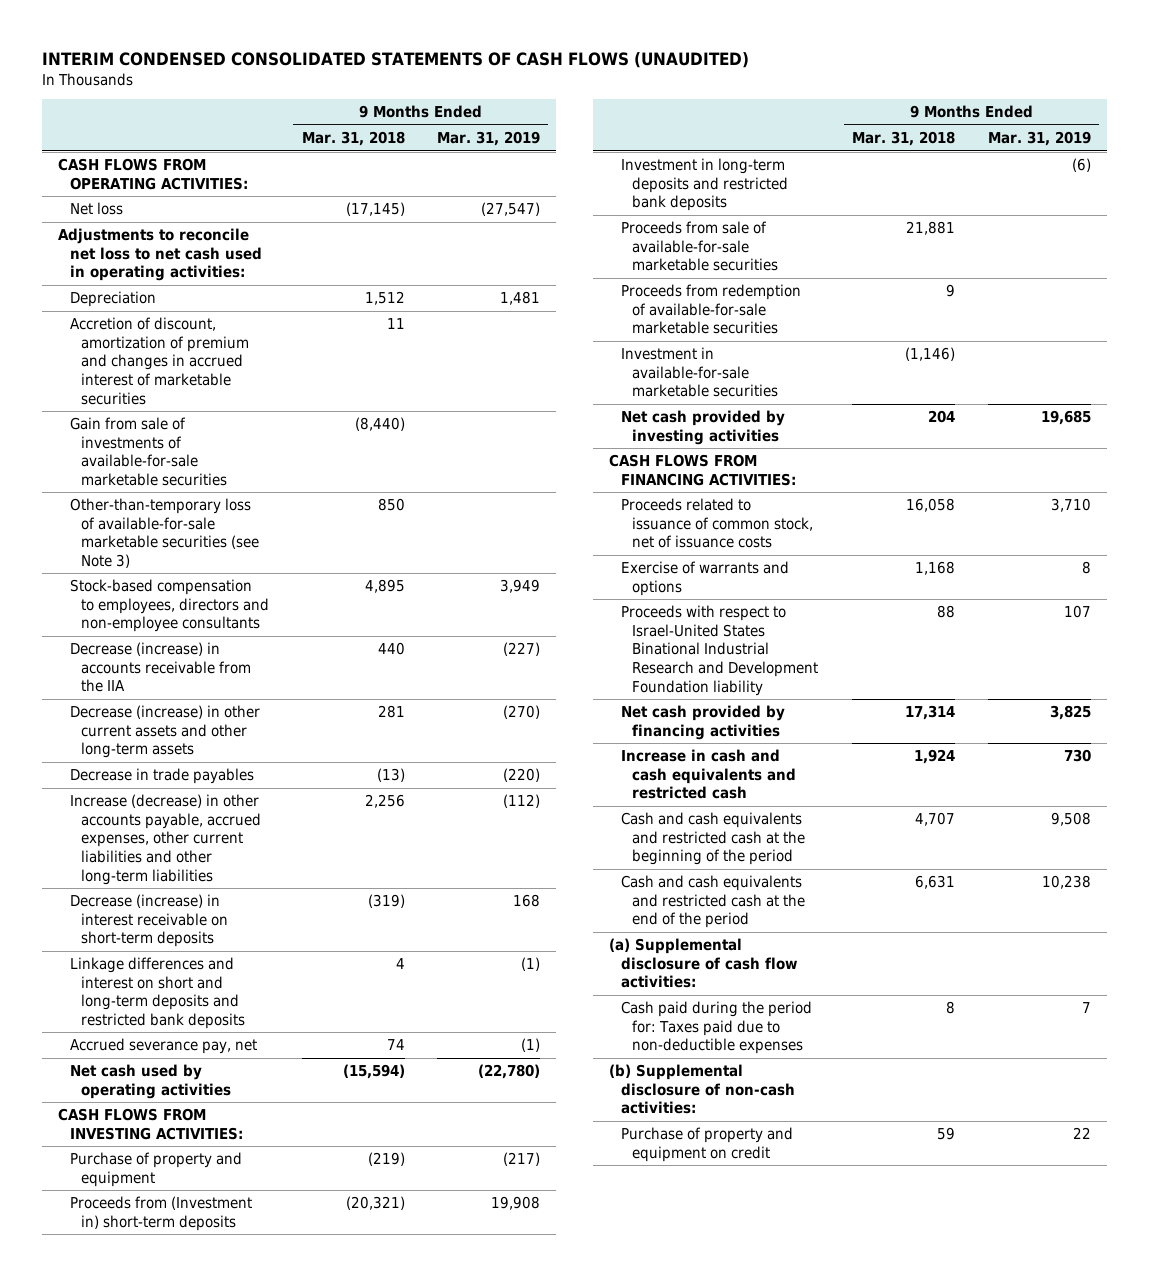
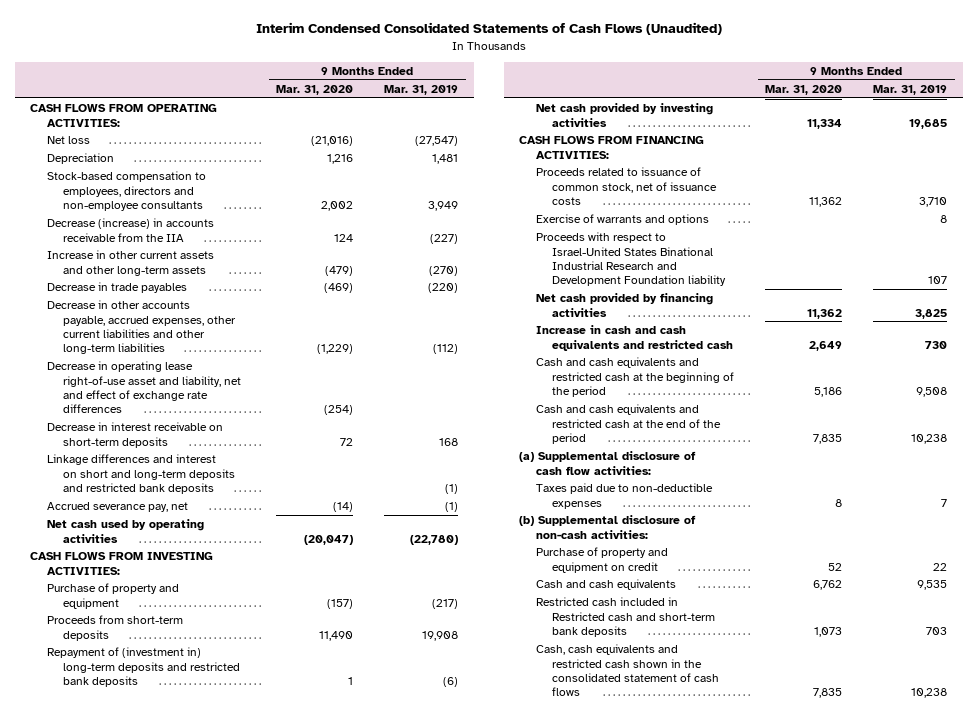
- INTERIM CONDENSED CONSOLIDATED STATEMENTS OF CASH FLOWS (UNAUDITED)
+ Interim Condensed Consolidated Statements of Cash Flows (Unaudited)
- | 9 Months Ended Mar. 31, 2018 | 9 Months Ended Mar. 31, 2019
+ | 9 Months Ended Mar. 31, 2020 | 9 Months Ended Mar. 31, 2019
- Adjustments to reconcile net loss to net cash used in operating activities:
- Accretion of discount, amortization of premium and changes in accrued interest of marketable securities | 11 |
- Gain from sale of investments of available-for-sale marketable securities | (8,440) |
- Other-than-temporary loss of available-for-sale marketable securities (see Note 3) | 850 |
- Decrease (increase) in other current assets and other long-term assets | 281 | (270)
+ Increase in other current assets and other long-term assets | (479) | (270)
- Increase (decrease) in other accounts payable, accrued expenses, other current liabilities and other long-term liabilities | 2,256 | (112)
- Decrease (increase) in interest receivable on short-term deposits | (319) | 168
+ Decrease in other accounts payable, accrued expenses, other current liabilities and other long-term liabilities | (1,229) | (112)
+ Decrease in operating lease right-of-use asset and liability, net and effect of exchange rate differences | (254) |
+ Decrease in interest receivable on short-term deposits | 72 | 168
- Proceeds from (Investment in) short-term deposits | (20,321) | 19,908
- Investment in long-term deposits and restricted bank deposits | | (6)
- Proceeds from sale of available-for-sale marketable securities | 21,881 |
- Proceeds from redemption of available-for-sale marketable securities | 9 |
- Investment in available-for-sale marketable securities | (1,146) |
+ Proceeds from short-term deposits | 11,490 | 19,908
+ Repayment of (investment in) long-term deposits and restricted bank deposits | 1 | (6)
- Cash paid during the period for: Taxes paid due to non-deductible expenses | 8 | 7
+ Taxes paid due to non-deductible expenses | 8 | 7
+ Cash and cash equivalents | 6,762 | 9,535
+ Restricted cash included in Restricted cash and short-term bank deposits | 1,073 | 703
+ Cash, cash equivalents and restricted cash shown in the consolidated statement of cash flows | 7,835 | 10,238

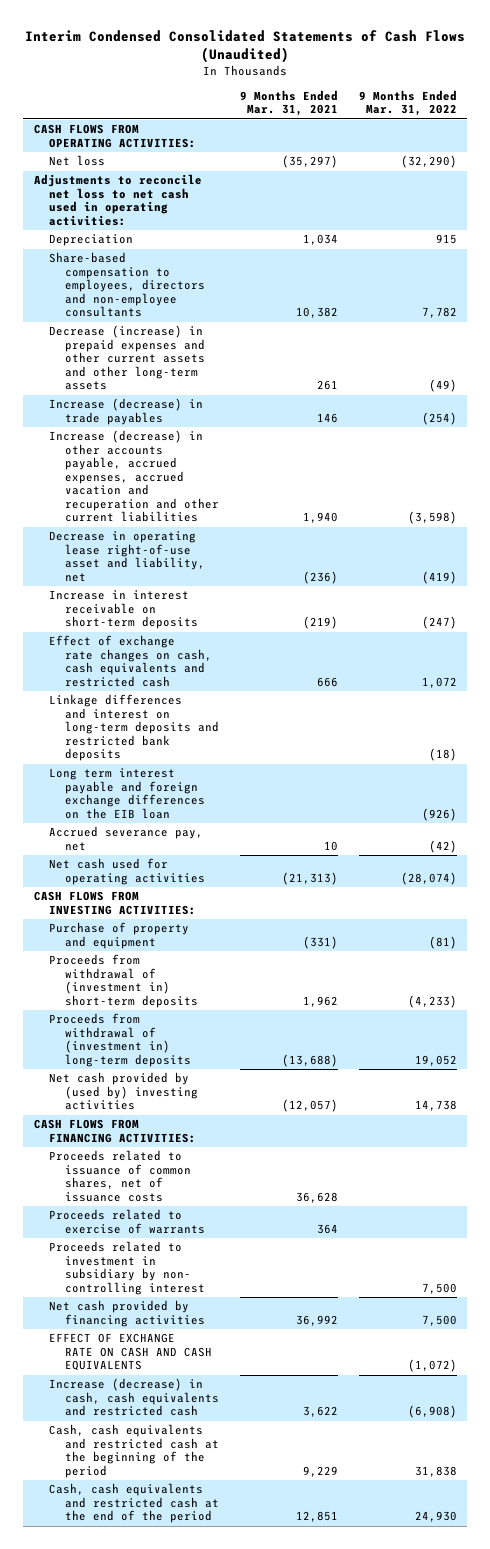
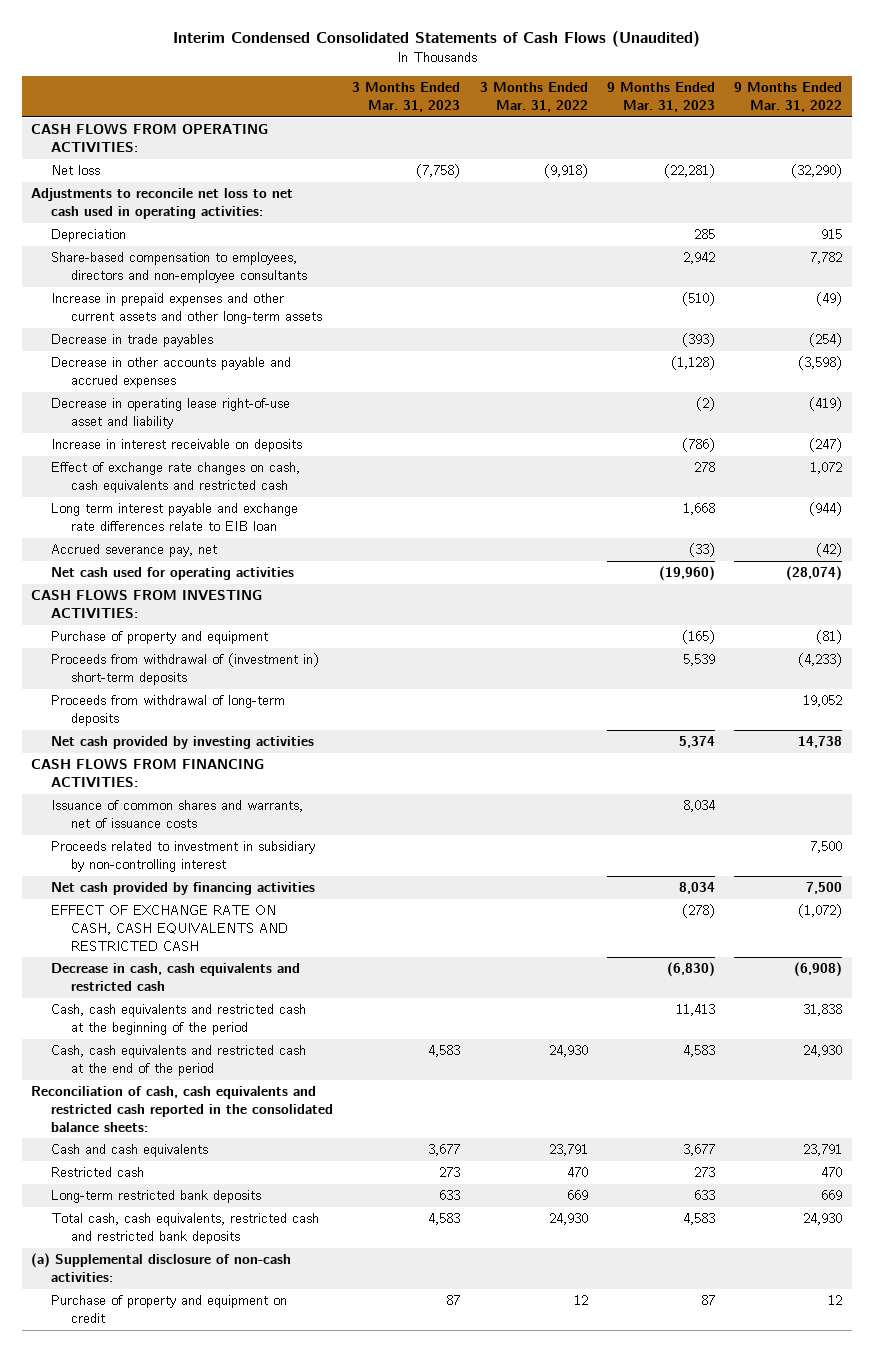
- | 9 Months Ended Mar. 31, 2021 | 9 Months Ended Mar. 31, 2022
+ | 3 Months Ended Mar. 31, 2023 | 3 Months Ended Mar. 31, 2022 | 9 Months Ended Mar. 31, 2023 | 9 Months Ended Mar. 31, 2022
- Decrease (increase) in prepaid expenses and other current assets and other long-term assets | 261 | (49)
- Increase (decrease) in trade payables | 146 | (254)
- Increase (decrease) in other accounts payable, accrued expenses, accrued vacation and recuperation and other current liabilities | 1,940 | (3,598)
- Decrease in operating lease right-of-use asset and liability, net | (236) | (419)
- Increase in interest receivable on short-term deposits | (219) | (247)
+ Increase in prepaid expenses and other current assets and other long-term assets | | | (510) | (49)
+ Decrease in trade payables | | | (393) | (254)
+ Decrease in other accounts payable and accrued expenses | | | (1,128) | (3,598)
+ Decrease in operating lease right-of-use asset and liability | | | (2) | (419)
+ Increase in interest receivable on deposits | | | (786) | (247)
- Linkage differences and interest on long-term deposits and restricted bank deposits | | (18)
- Long term interest payable and foreign exchange differences on the EIB loan | | (926)
+ Long term interest payable and exchange rate differences relate to EIB loan | | | 1,668 | (944)
- Proceeds from withdrawal of (investment in) long-term deposits | (13,688) | 19,052
- Net cash provided by (used by) investing activities | (12,057) | 14,738
+ Proceeds from withdrawal of long-term deposits | | | | 19,052
+ Net cash provided by investing activities | | | 5,374 | 14,738
- Proceeds related to issuance of common shares, net of issuance costs | 36,628 |
- Proceeds related to exercise of warrants | 364 |
- Proceeds related to investment in subsidiary by non- controlling interest | | 7,500
+ Issuance of common shares and warrants, net of issuance costs | | | 8,034 |
+ Proceeds related to investment in subsidiary by non-controlling interest | | | | 7,500
- EFFECT OF EXCHANGE RATE ON CASH AND CASH EQUIVALENTS | | (1,072)
- Increase (decrease) in cash, cash equivalents and restricted cash | 3,622 | (6,908)
+ EFFECT OF EXCHANGE RATE ON CASH, CASH EQUIVALENTS AND RESTRICTED CASH | | | (278) | (1,072)
+ Decrease in cash, cash equivalents and restricted cash | | | (6,830) | (6,908)
+ Reconciliation of cash, cash equivalents and restricted cash reported in the consolidated balance sheets:
+ Cash and cash equivalents | 3,677 | 23,791 | 3,677 | 23,791
+ Restricted cash | 273 | 470 | 273 | 470
+ Long-term restricted bank deposits | 633 | 669 | 633 | 669
+ Total cash, cash equivalents, restricted cash and restricted bank deposits | 4,583 | 24,930 | 4,583 | 24,930
+ (a) Supplemental disclosure of non-cash activities:
+ Purchase of property and equipment on credit | 87 | 12 | 87 | 12

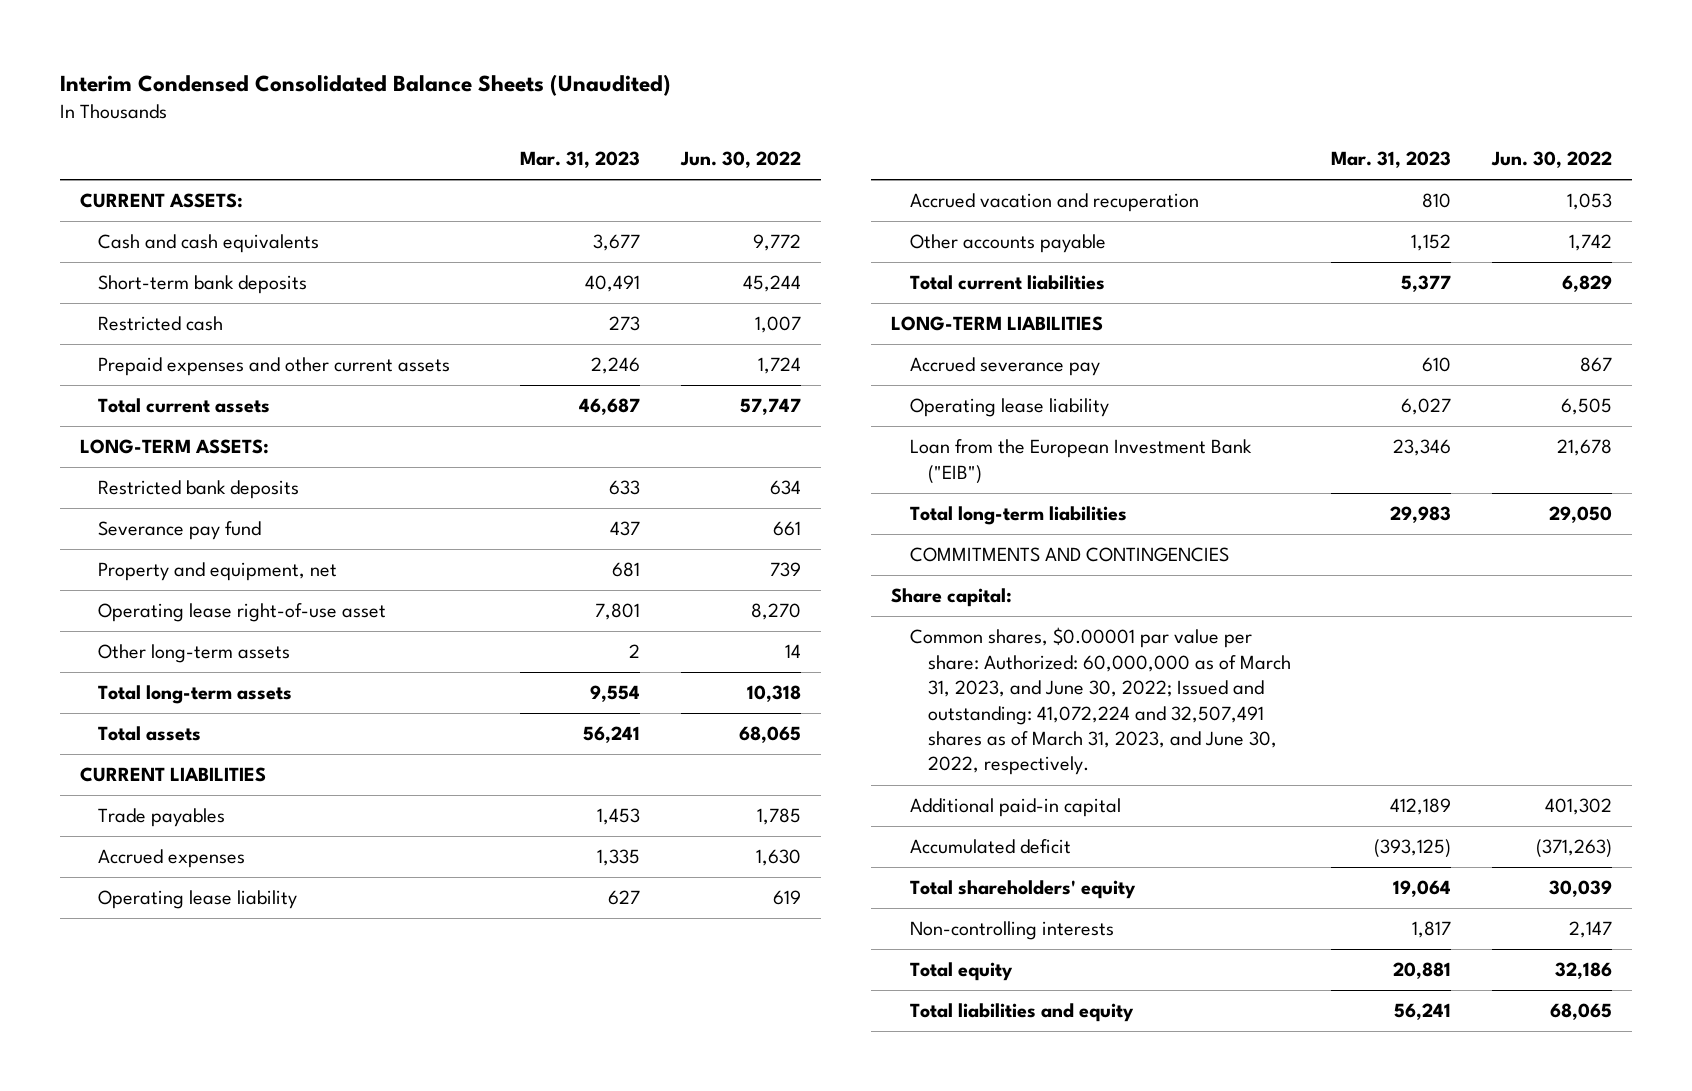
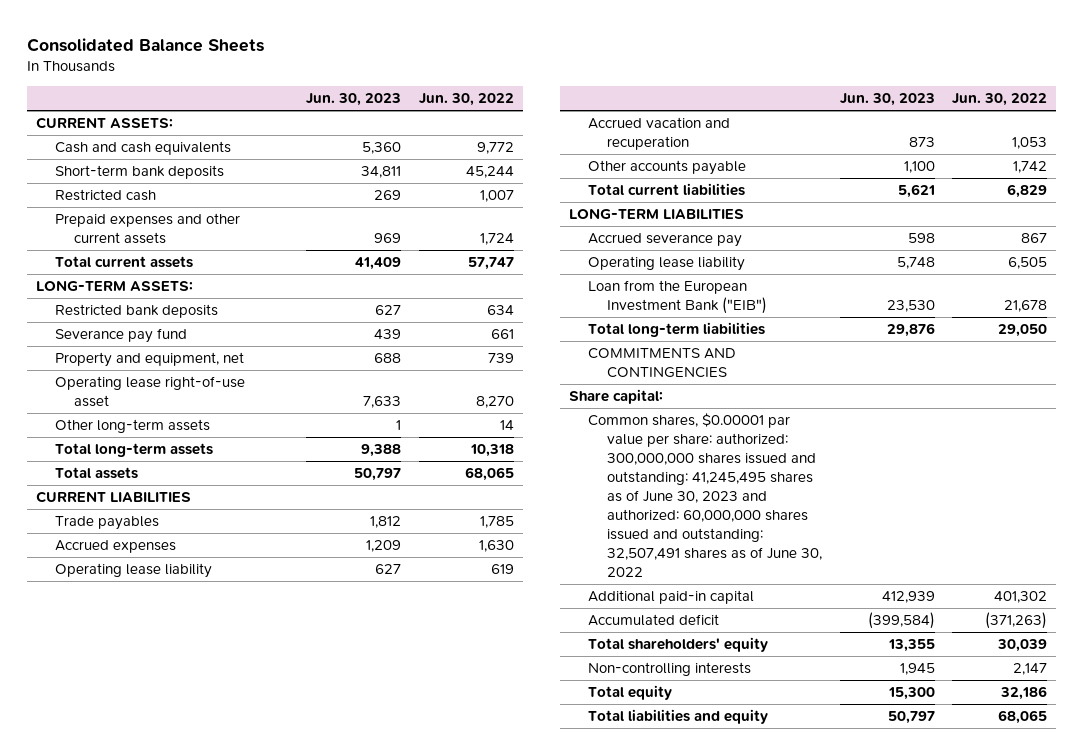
- Interim Condensed Consolidated Balance Sheets (Unaudited)
+ Consolidated Balance Sheets
- | Mar. 31, 2023 | Jun. 30, 2022
+ | Jun. 30, 2023 | Jun. 30, 2022
- Common shares, $0.00001 par value per share: Authorized: 60,000,000 as of March 31, 2023, and June 30, 2022; Issued and outstanding: 41,072,224 and 32,507,491 shares as of March 31, 2023, and June 30, 2022, respectively.
+ Common shares, $0.00001 par value per share: authorized: 300,000,000 shares issued and outstanding: 41,245,495 shares as of June 30, 2023 and authorized: 60,000,000 shares issued and outstanding: 32,507,491 shares as of June 30, 2022

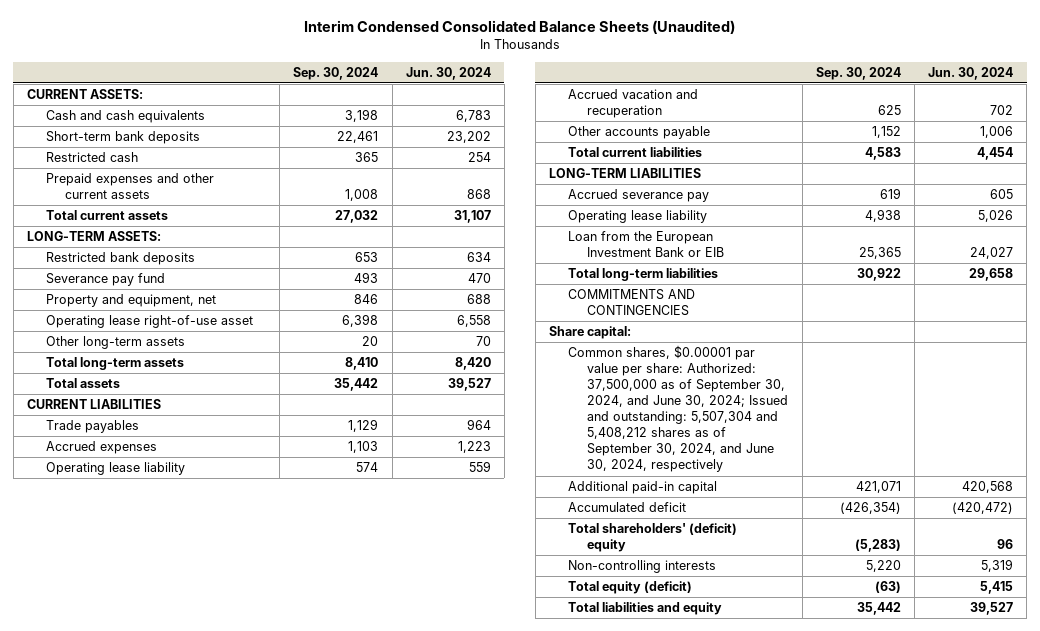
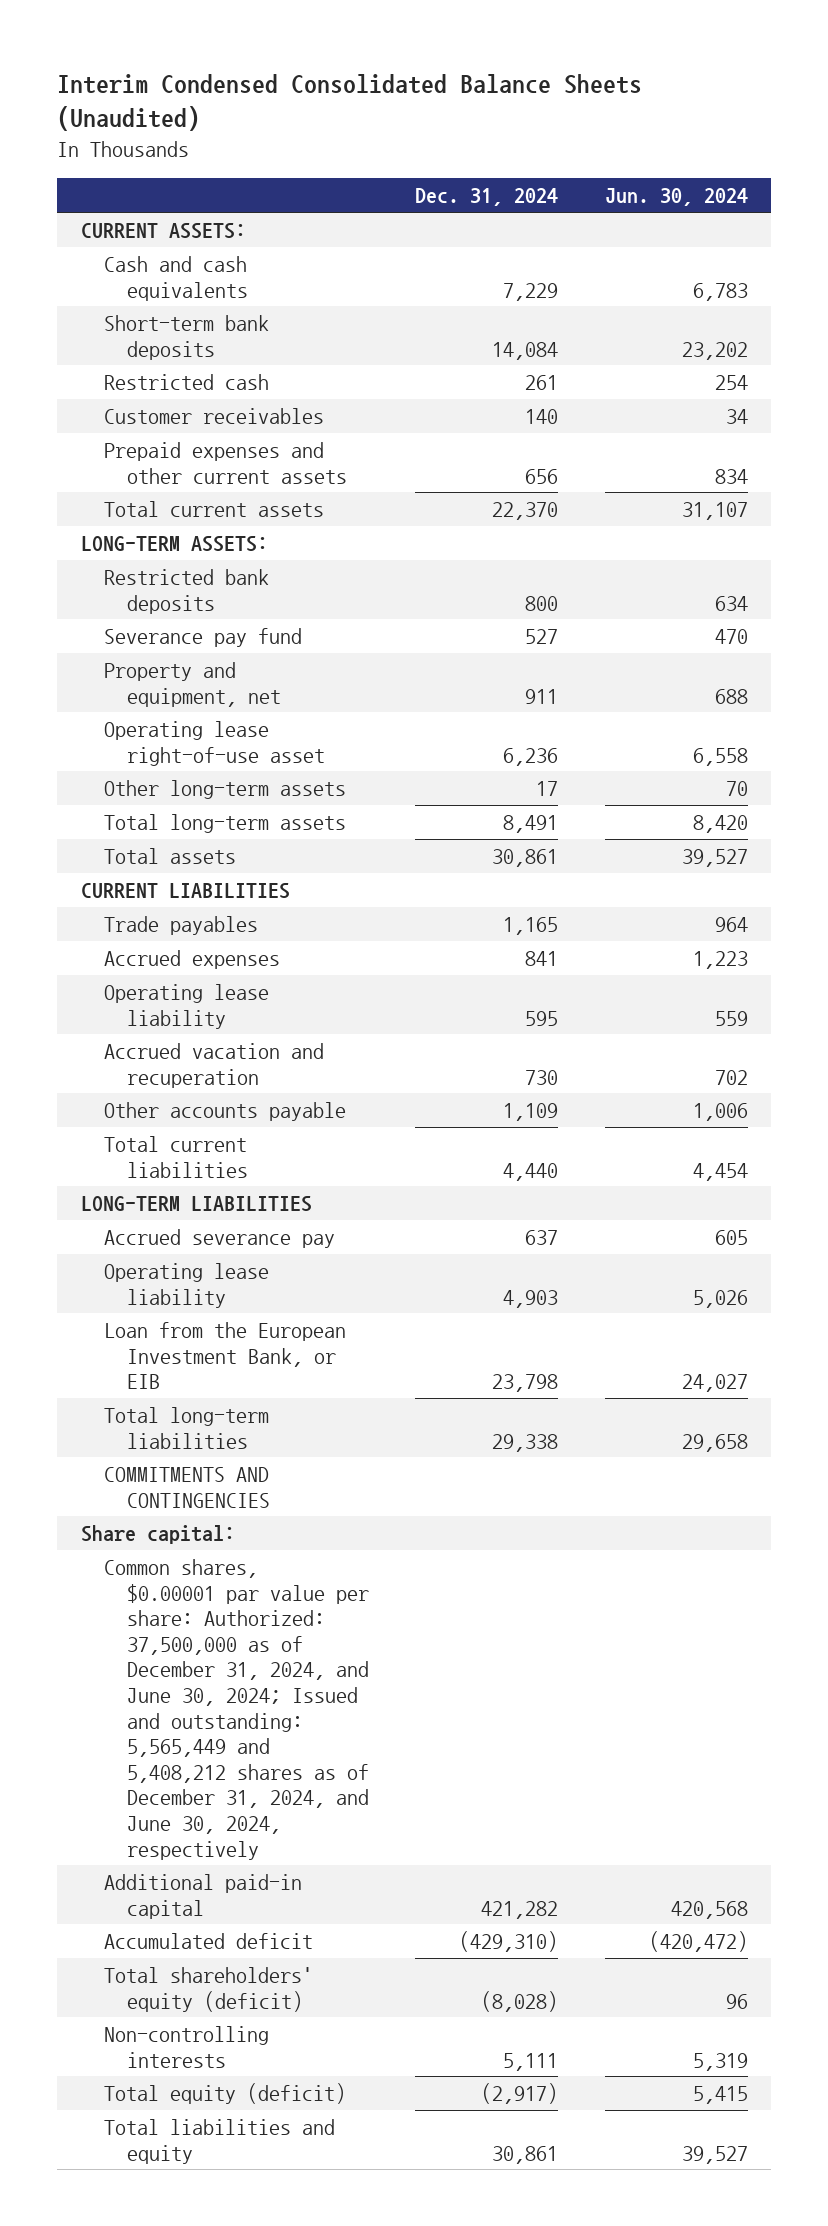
- | Sep. 30, 2024 | Jun. 30, 2024
+ | Dec. 31, 2024 | Jun. 30, 2024
- Prepaid expenses and other current assets | 1,008 | 868
+ Customer receivables | 140 | 34
+ Prepaid expenses and other current assets | 656 | 834
- Loan from the European Investment Bank or EIB | 25,365 | 24,027
+ Loan from the European Investment Bank, or EIB | 23,798 | 24,027
- Common shares, $0.00001 par value per share: Authorized: 37,500,000 as of September 30, 2024, and June 30, 2024; Issued and outstanding: 5,507,304 and 5,408,212 shares as of September 30, 2024, and June 30, 2024, respectively
+ Common shares, $0.00001 par value per share: Authorized: 37,500,000 as of December 31, 2024, and June 30, 2024; Issued and outstanding: 5,565,449 and 5,408,212 shares as of December 31, 2024, and June 30, 2024, respectively
- Total shareholders' (deficit) equity | (5,283) | 96
+ Total shareholders' equity (deficit) | (8,028) | 96

